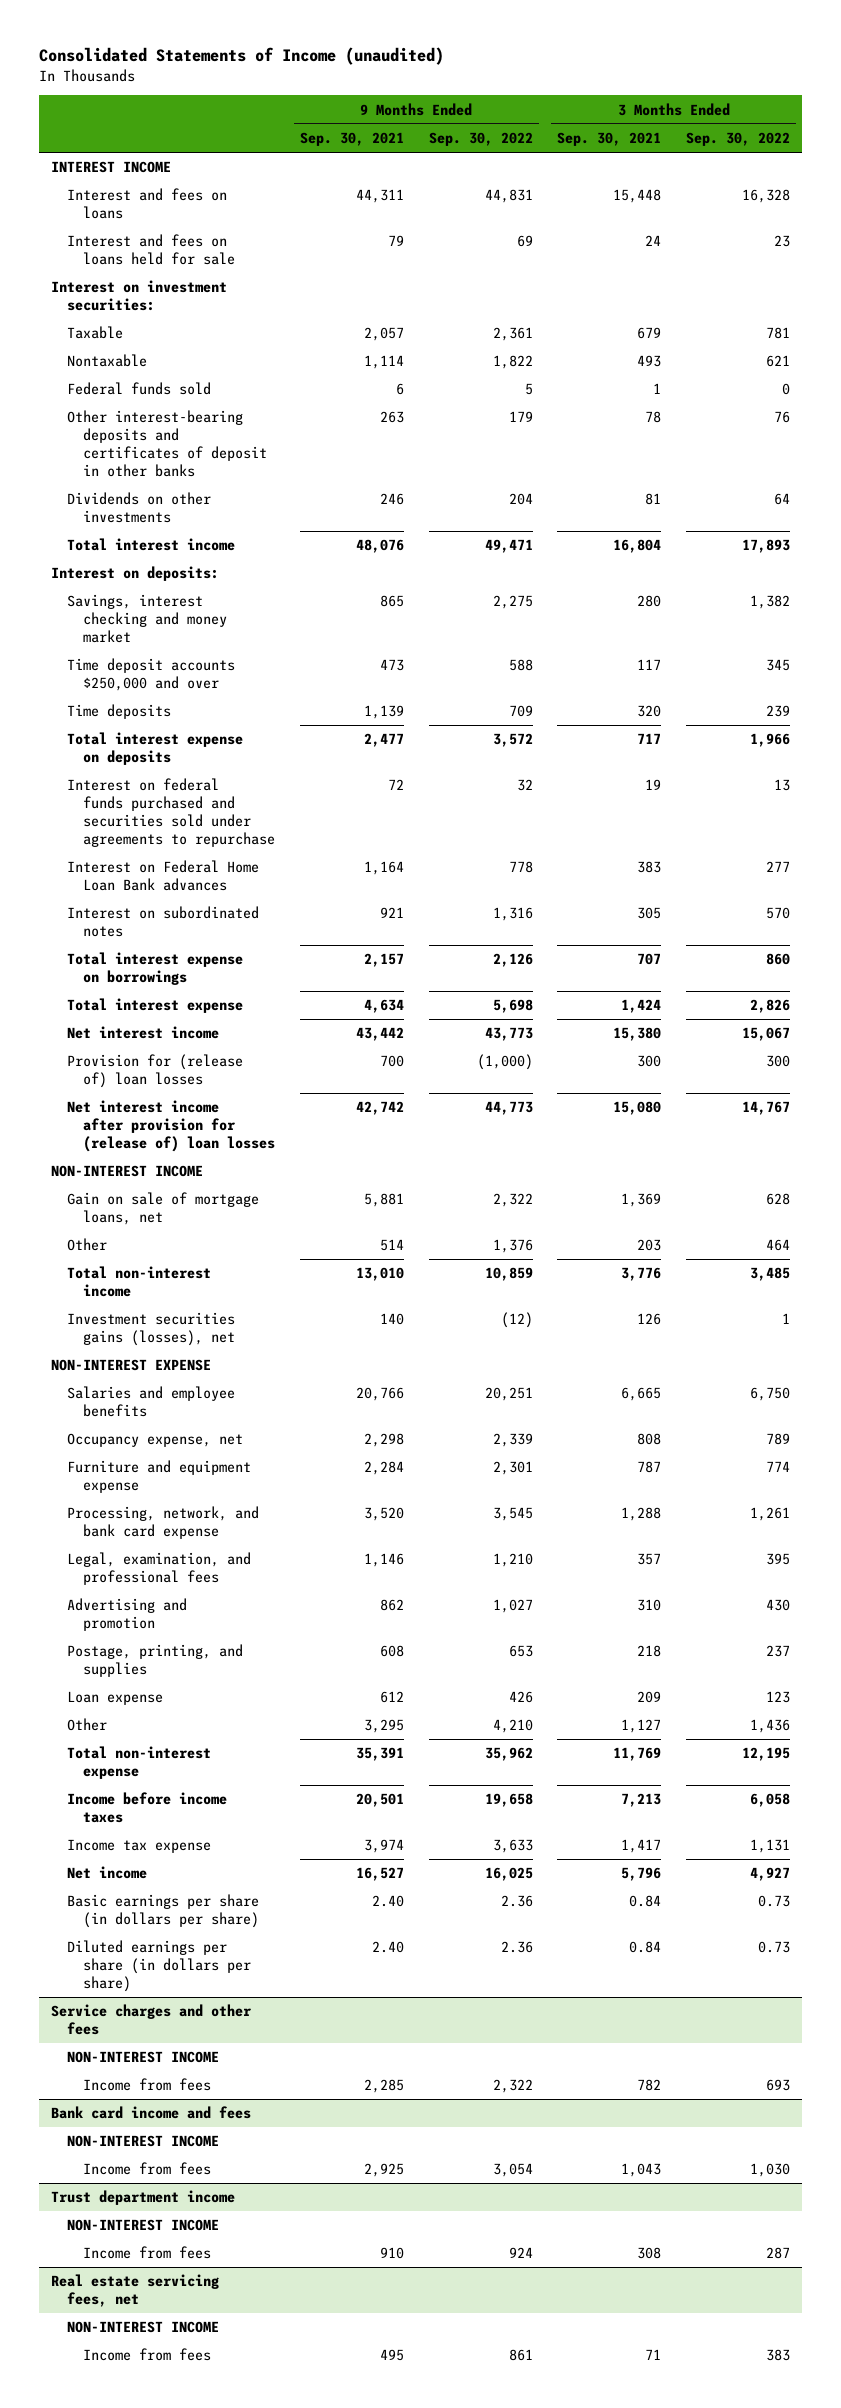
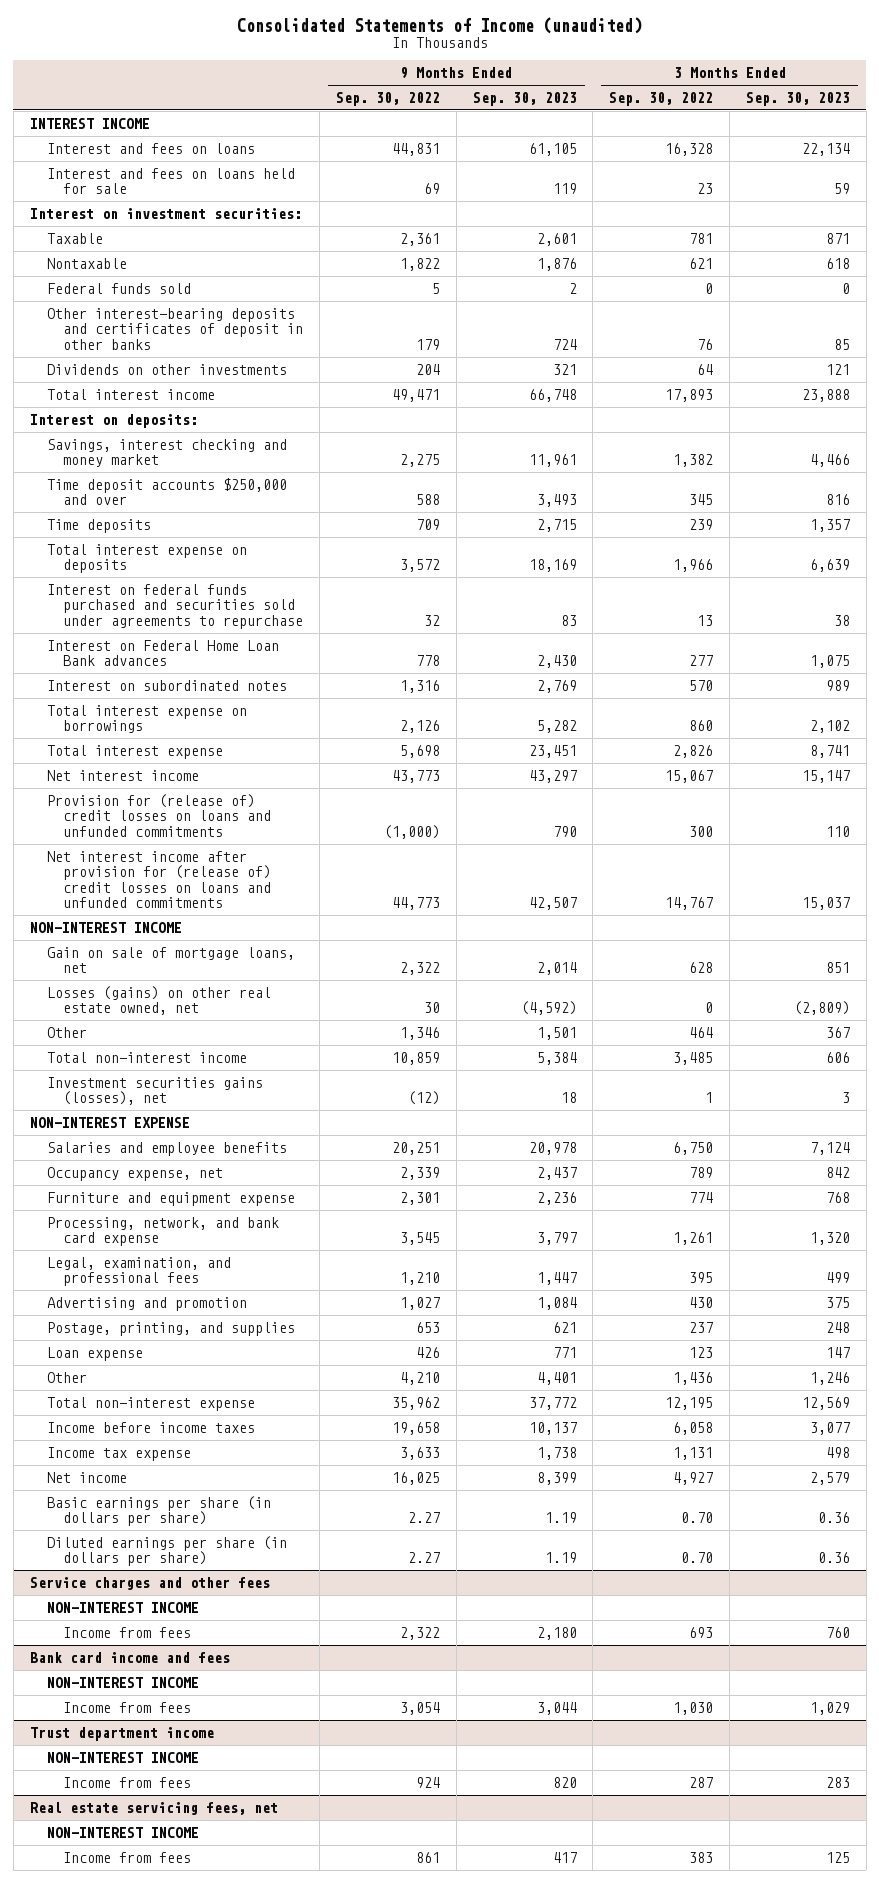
- | 9 Months Ended Sep. 30, 2021 | 9 Months Ended Sep. 30, 2022 | 3 Months Ended Sep. 30, 2021 | 3 Months Ended Sep. 30, 2022
+ | 9 Months Ended Sep. 30, 2022 | 9 Months Ended Sep. 30, 2023 | 3 Months Ended Sep. 30, 2022 | 3 Months Ended Sep. 30, 2023
- Provision for (release of) loan losses | 700 | (1,000) | 300 | 300
- Net interest income after provision for (release of) loan losses | 42,742 | 44,773 | 15,080 | 14,767
+ Provision for (release of) credit losses on loans and unfunded commitments | (1,000) | 790 | 300 | 110
+ Net interest income after provision for (release of) credit losses on loans and unfunded commitments | 44,773 | 42,507 | 14,767 | 15,037
- Other | 514 | 1,376 | 203 | 464
+ Losses (gains) on other real estate owned, net | 30 | (4,592) | 0 | (2,809)
+ Other | 1,346 | 1,501 | 464 | 367
- Basic earnings per share (in dollars per share) | 2.40 | 2.36 | 0.84 | 0.73
- Diluted earnings per share (in dollars per share) | 2.40 | 2.36 | 0.84 | 0.73
+ Basic earnings per share (in dollars per share) | 2.27 | 1.19 | 0.70 | 0.36
+ Diluted earnings per share (in dollars per share) | 2.27 | 1.19 | 0.70 | 0.36

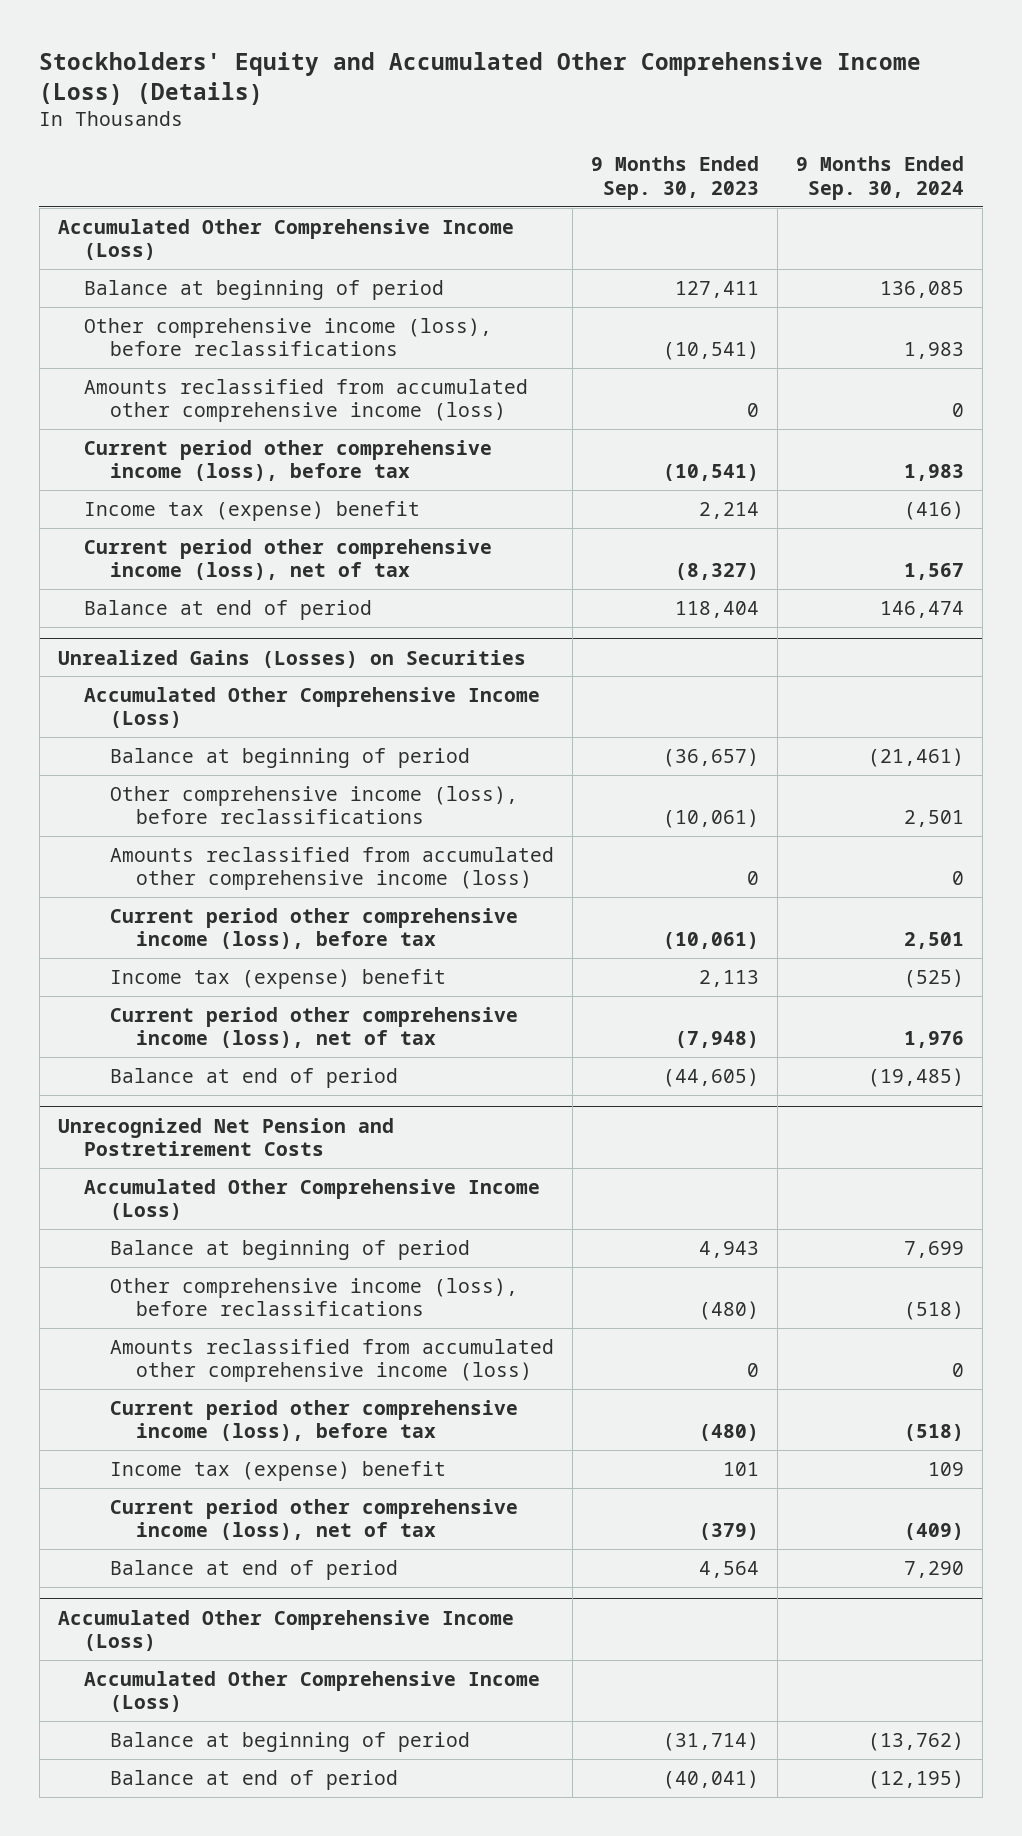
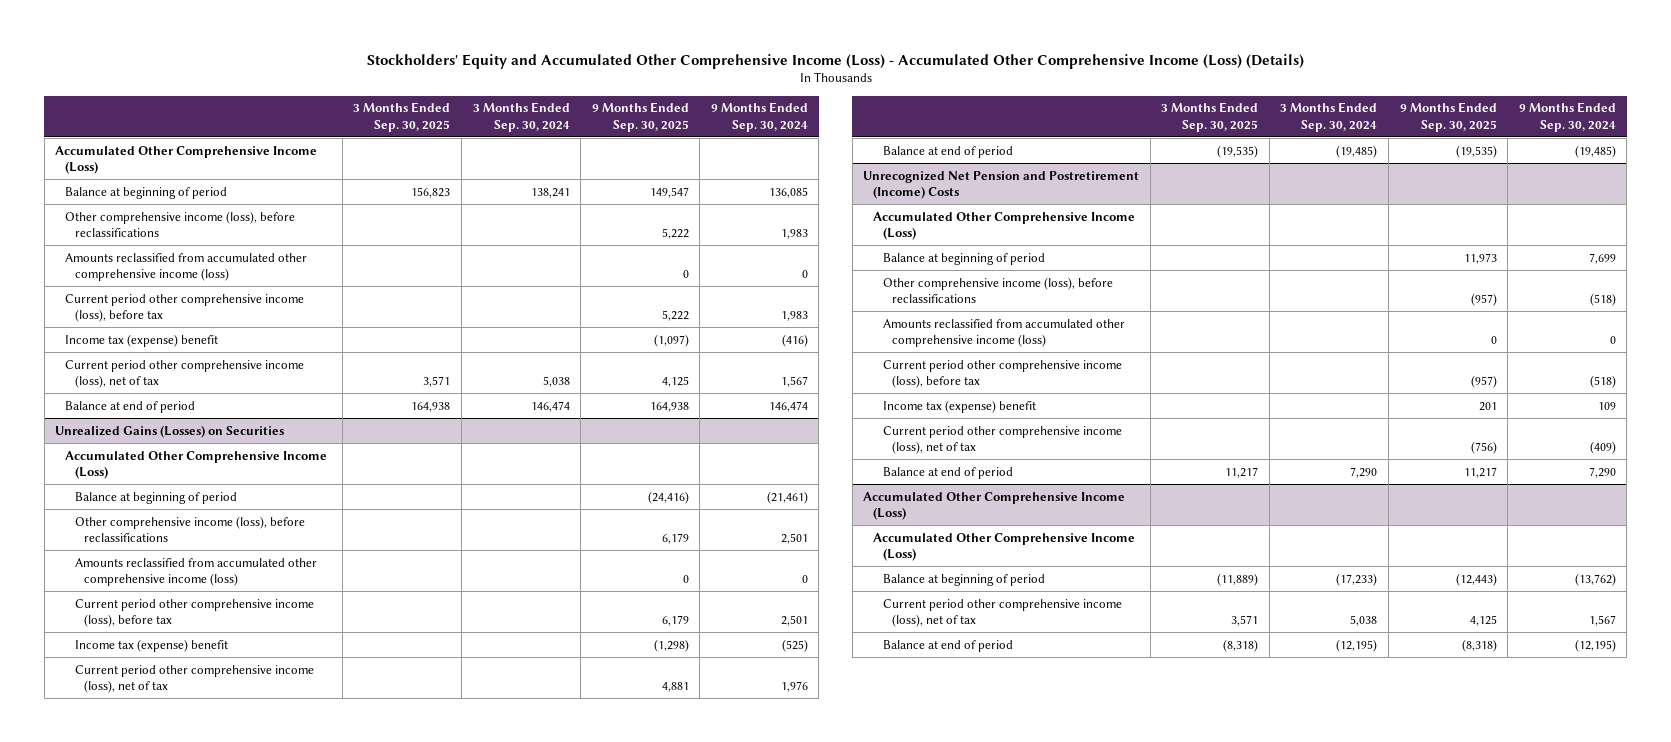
- Stockholders' Equity and Accumulated Other Comprehensive Income (Loss) (Details)
+ Stockholders' Equity and Accumulated Other Comprehensive Income (Loss) - Accumulated Other Comprehensive Income (Loss) (Details)
- | 9 Months Ended Sep. 30, 2023 | 9 Months Ended Sep. 30, 2024
+ | 3 Months Ended Sep. 30, 2025 | 3 Months Ended Sep. 30, 2024 | 9 Months Ended Sep. 30, 2025 | 9 Months Ended Sep. 30, 2024
- Unrecognized Net Pension and Postretirement Costs
+ Unrecognized Net Pension and Postretirement (Income) Costs
@ Accumulated Other Comprehensive Income (Loss)
+ Current period other comprehensive income (loss), net of tax | 3,571 | 5,038 | 4,125 | 1,567

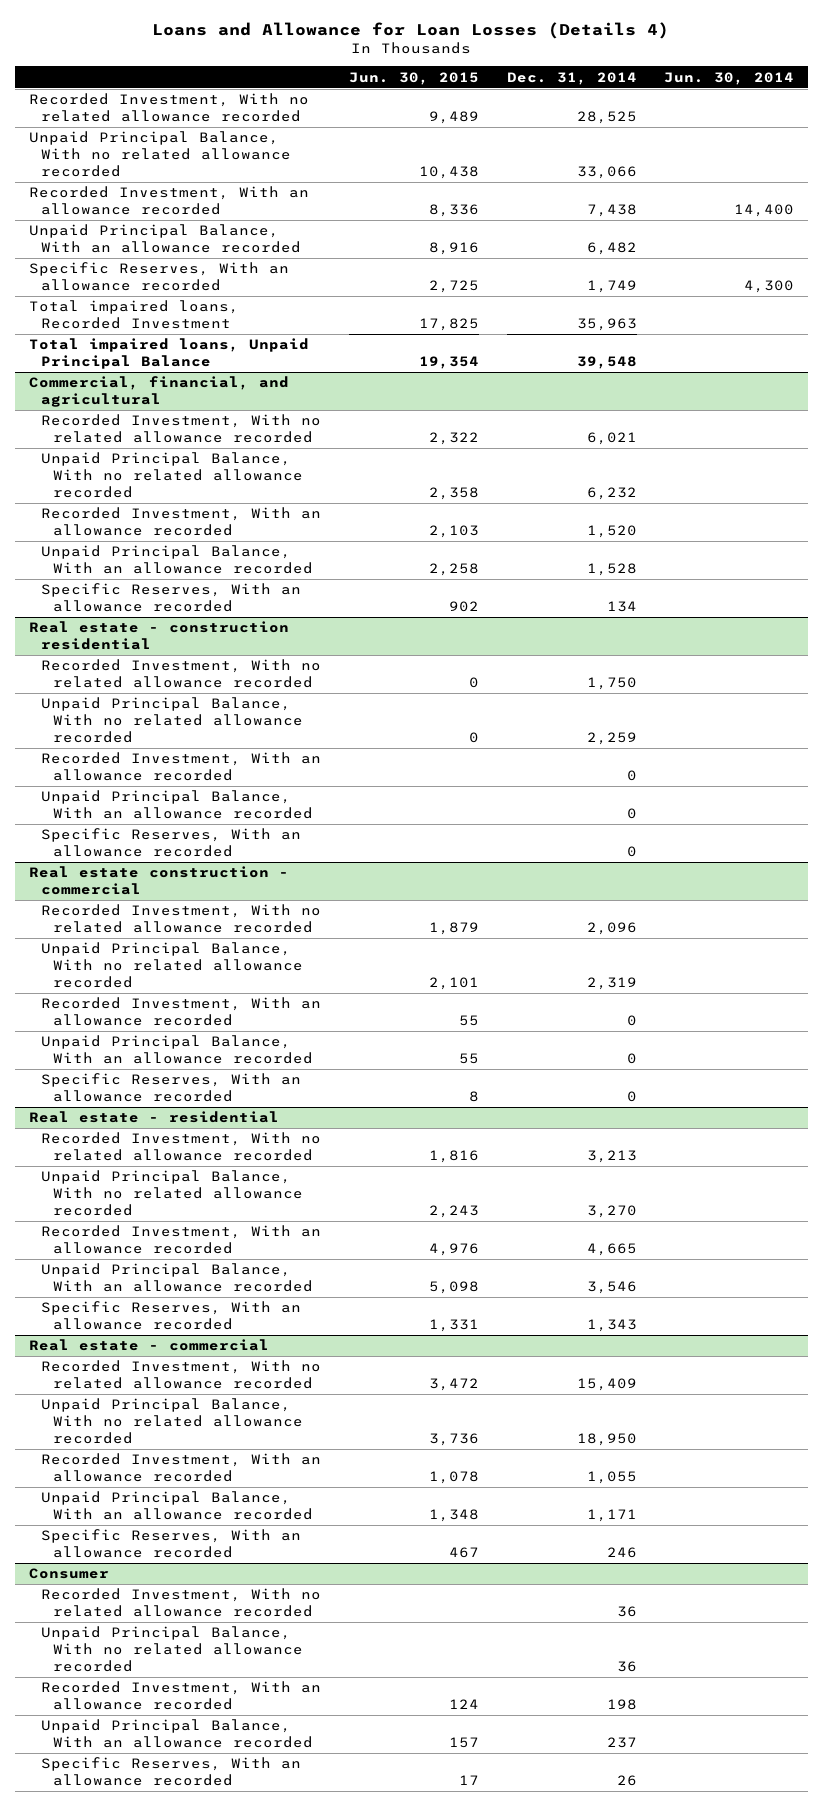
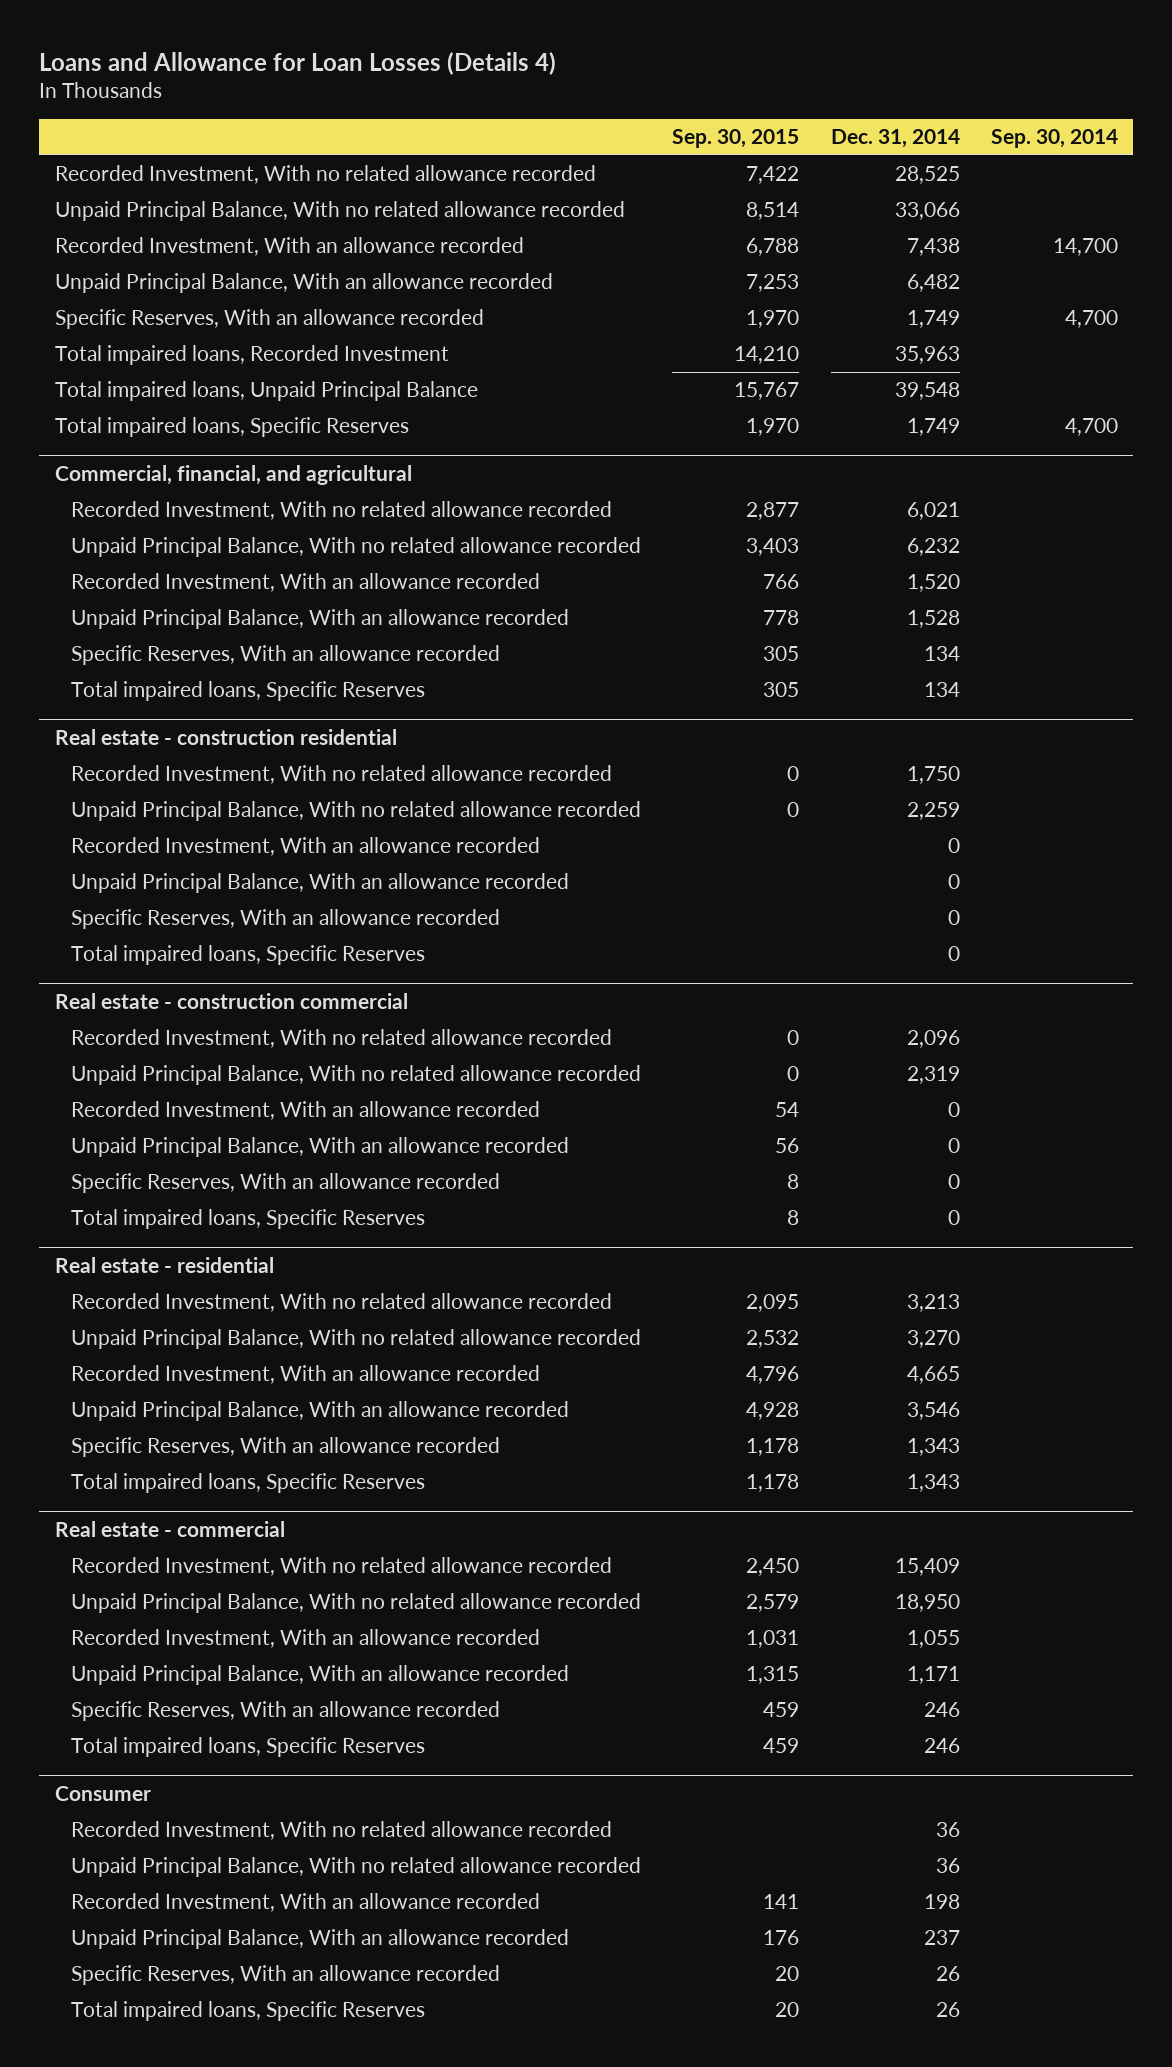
- | Jun. 30, 2015 | Dec. 31, 2014 | Jun. 30, 2014
+ | Sep. 30, 2015 | Dec. 31, 2014 | Sep. 30, 2014
+ Total impaired loans, Specific Reserves | 1,970 | 1,749 | 4,700
@ Commercial, financial, and agricultural
+ Total impaired loans, Specific Reserves | 305 | 134 |
- Real estate construction - commercial
@ Real estate - construction residential
+ Total impaired loans, Specific Reserves | | 0 |
+ Real estate - construction commercial
+ Total impaired loans, Specific Reserves | 8 | 0 |
@ Real estate - residential
+ Total impaired loans, Specific Reserves | 1,178 | 1,343 |
@ Real estate - commercial
+ Total impaired loans, Specific Reserves | 459 | 246 |
@ Consumer
+ Total impaired loans, Specific Reserves | 20 | 26 |

